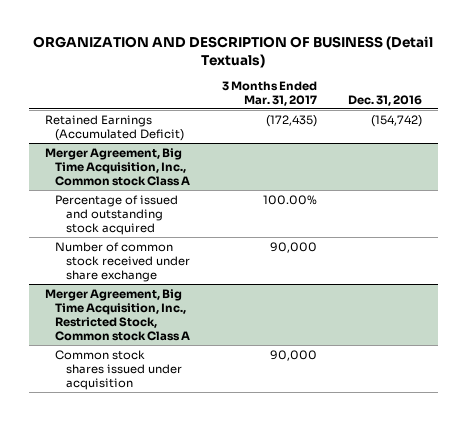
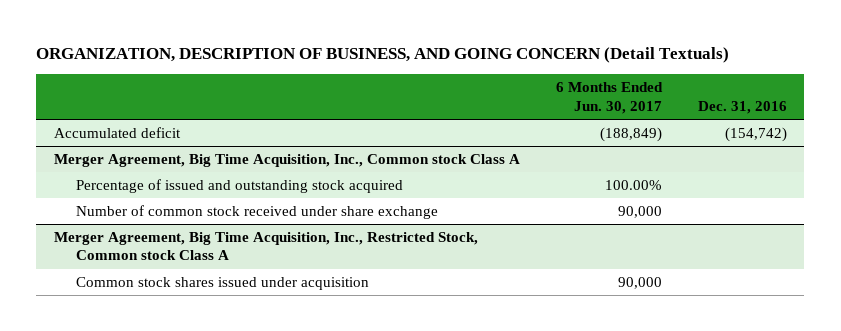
- ORGANIZATION AND DESCRIPTION OF BUSINESS (Detail Textuals)
+ ORGANIZATION, DESCRIPTION OF BUSINESS, AND GOING CONCERN (Detail Textuals)
- | 3 Months Ended Mar. 31, 2017 | Dec. 31, 2016
+ | 6 Months Ended Jun. 30, 2017 | Dec. 31, 2016
- Retained Earnings (Accumulated Deficit) | (172,435) | (154,742)
+ Accumulated deficit | (188,849) | (154,742)

